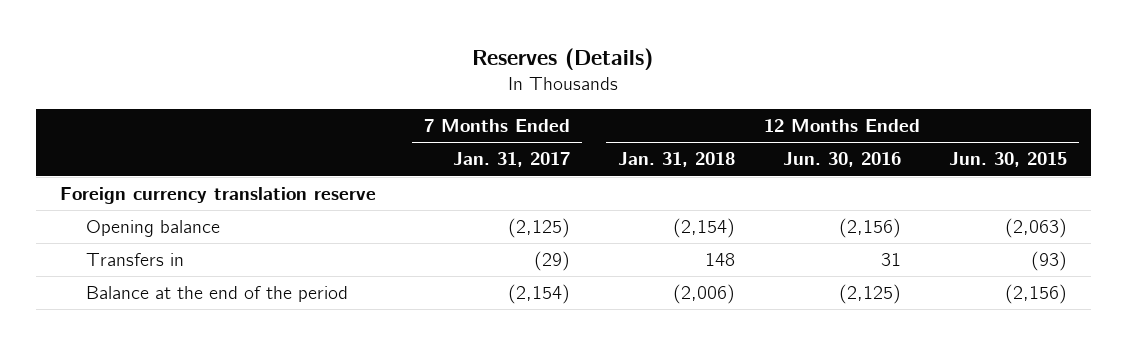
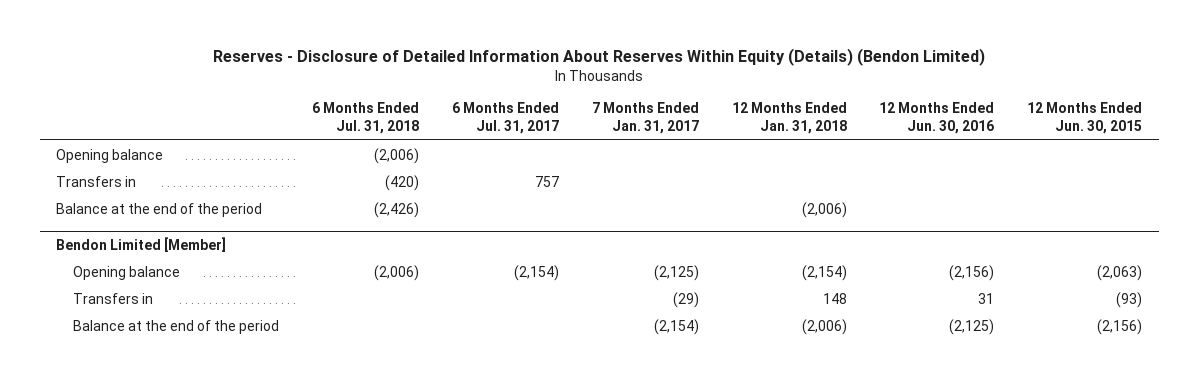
- Reserves (Details)
+ Reserves - Disclosure of Detailed Information About Reserves Within Equity (Details) (Bendon Limited)
- | 7 Months Ended Jan. 31, 2017 | 12 Months Ended Jan. 31, 2018 | 12 Months Ended Jun. 30, 2016 | 12 Months Ended Jun. 30, 2015
+ | 6 Months Ended Jul. 31, 2018 | 6 Months Ended Jul. 31, 2017 | 7 Months Ended Jan. 31, 2017 | 12 Months Ended Jan. 31, 2018 | 12 Months Ended Jun. 30, 2016 | 12 Months Ended Jun. 30, 2015
- Foreign currency translation reserve
+ Opening balance | (2,006) | | | | |
+ Transfers in | (420) | 757 | | | |
+ Balance at the end of the period | (2,426) | | | (2,006) | |
+ Bendon Limited [Member]

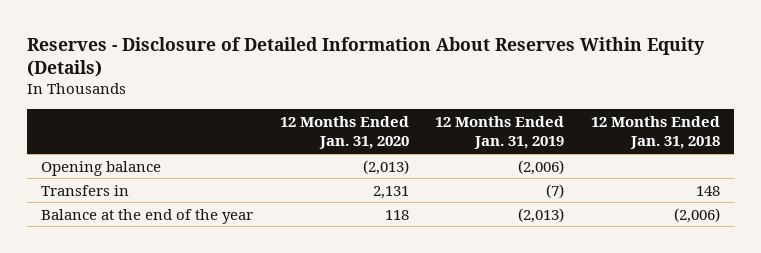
- Reserves - Disclosure of Detailed Information About Reserves Within Equity (Details) (Bendon Limited)
+ Reserves - Disclosure of Detailed Information About Reserves Within Equity (Details)
- | 6 Months Ended Jul. 31, 2018 | 6 Months Ended Jul. 31, 2017 | 7 Months Ended Jan. 31, 2017 | 12 Months Ended Jan. 31, 2018 | 12 Months Ended Jun. 30, 2016 | 12 Months Ended Jun. 30, 2015
+ | 12 Months Ended Jan. 31, 2020 | 12 Months Ended Jan. 31, 2019 | 12 Months Ended Jan. 31, 2018
- Transfers in | (420) | 757 | | | |
- Balance at the end of the period | (2,426) | | | (2,006) | |
- Bendon Limited [Member]
- Opening balance | (2,006) | (2,154) | (2,125) | (2,154) | (2,156) | (2,063)
- Balance at the end of the period | | | (2,154) | (2,006) | (2,125) | (2,156)
+ Balance at the end of the year | 118 | (2,013) | (2,006)

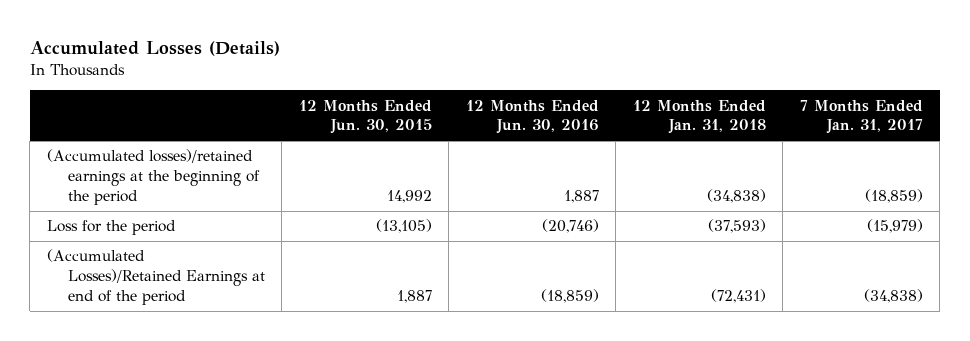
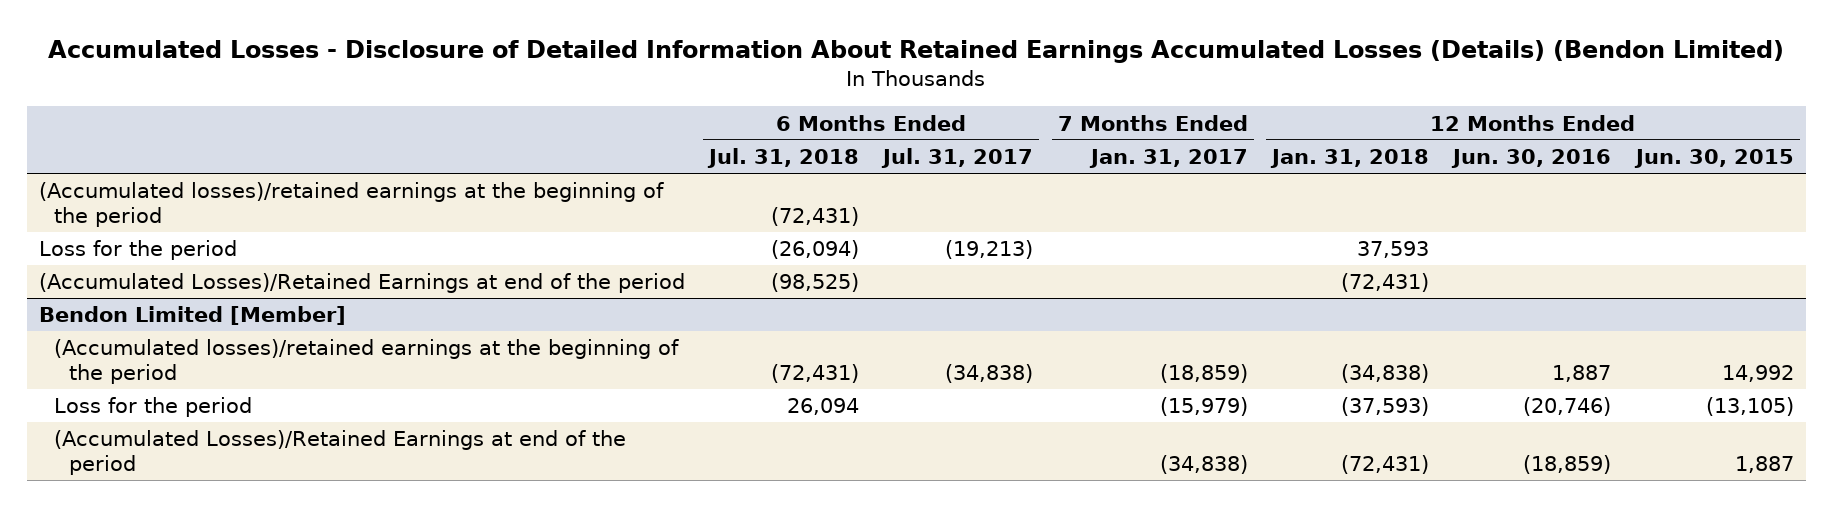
- Accumulated Losses (Details)
+ Accumulated Losses - Disclosure of Detailed Information About Retained Earnings Accumulated Losses (Details) (Bendon Limited)
- | 12 Months Ended Jun. 30, 2015 | 12 Months Ended Jun. 30, 2016 | 12 Months Ended Jan. 31, 2018 | 7 Months Ended Jan. 31, 2017
+ | 6 Months Ended Jul. 31, 2018 | 6 Months Ended Jul. 31, 2017 | 7 Months Ended Jan. 31, 2017 | 12 Months Ended Jan. 31, 2018 | 12 Months Ended Jun. 30, 2016 | 12 Months Ended Jun. 30, 2015
+ (Accumulated losses)/retained earnings at the beginning of the period | (72,431) | | | | |
+ Loss for the period | (26,094) | (19,213) | | 37,593 | |
+ (Accumulated Losses)/Retained Earnings at end of the period | (98,525) | | | (72,431) | |
+ Bendon Limited [Member]

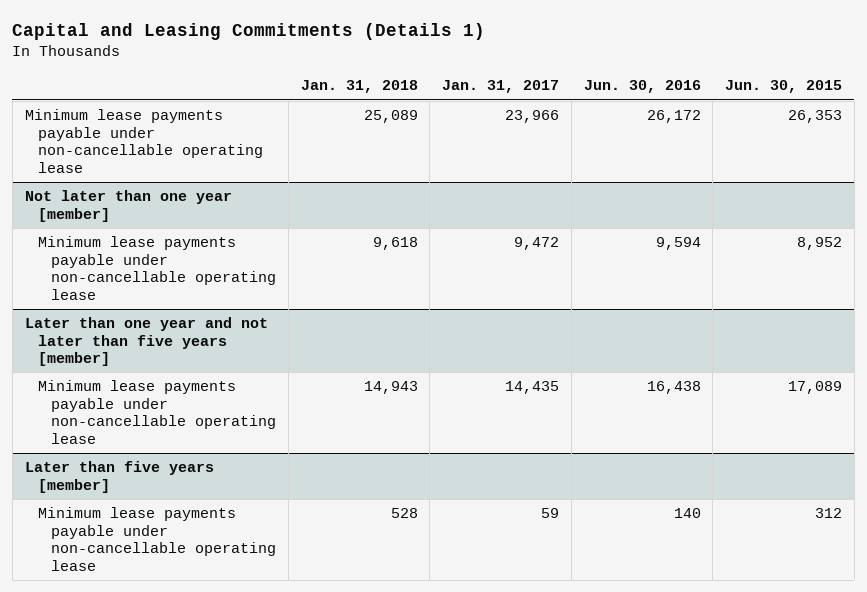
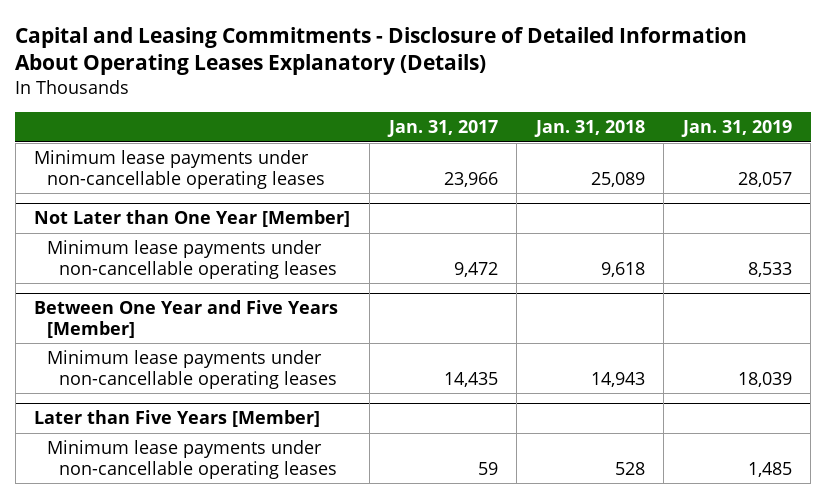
- Capital and Leasing Commitments (Details 1)
+ Capital and Leasing Commitments - Disclosure of Detailed Information About Operating Leases Explanatory (Details)
- | Jan. 31, 2018 | Jan. 31, 2017 | Jun. 30, 2016 | Jun. 30, 2015
+ | Jan. 31, 2017 | Jan. 31, 2018 | Jan. 31, 2019
- Minimum lease payments payable under non-cancellable operating lease | 25,089 | 23,966 | 26,172 | 26,353
- Not later than one year [member]
- Minimum lease payments payable under non-cancellable operating lease | 9,618 | 9,472 | 9,594 | 8,952
- Later than one year and not later than five years [member]
- Minimum lease payments payable under non-cancellable operating lease | 14,943 | 14,435 | 16,438 | 17,089
- Later than five years [member]
- Minimum lease payments payable under non-cancellable operating lease | 528 | 59 | 140 | 312
+ Minimum lease payments under non-cancellable operating leases | 23,966 | 25,089 | 28,057
+ Not Later than One Year [Member]
+ Minimum lease payments under non-cancellable operating leases | 9,472 | 9,618 | 8,533
+ Between One Year and Five Years [Member]
+ Minimum lease payments under non-cancellable operating leases | 14,435 | 14,943 | 18,039
+ Later than Five Years [Member]
+ Minimum lease payments under non-cancellable operating leases | 59 | 528 | 1,485

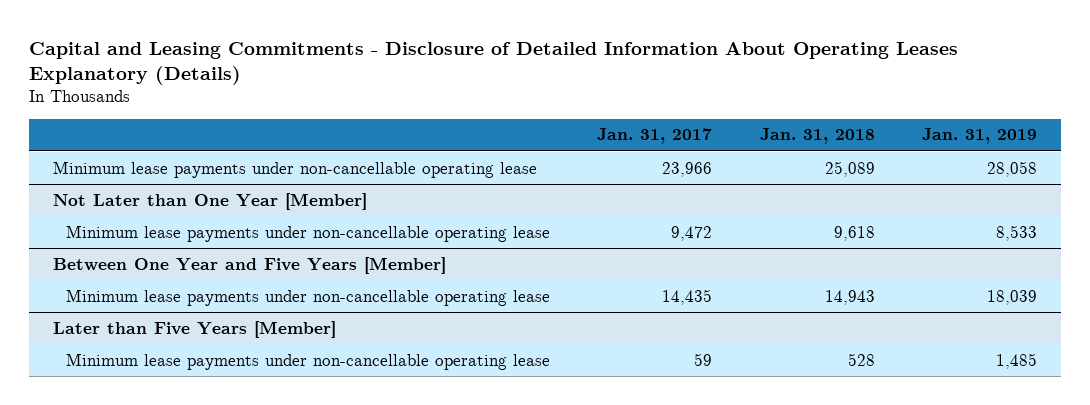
- Minimum lease payments under non-cancellable operating leases | 23,966 | 25,089 | 28,057
+ Minimum lease payments under non-cancellable operating lease | 23,966 | 25,089 | 28,058
@ Not Later than One Year [Member]
- Minimum lease payments under non-cancellable operating leases | 9,472 | 9,618 | 8,533
+ Minimum lease payments under non-cancellable operating lease | 9,472 | 9,618 | 8,533
@ Between One Year and Five Years [Member]
- Minimum lease payments under non-cancellable operating leases | 14,435 | 14,943 | 18,039
+ Minimum lease payments under non-cancellable operating lease | 14,435 | 14,943 | 18,039
@ Later than Five Years [Member]
- Minimum lease payments under non-cancellable operating leases | 59 | 528 | 1,485
+ Minimum lease payments under non-cancellable operating lease | 59 | 528 | 1,485

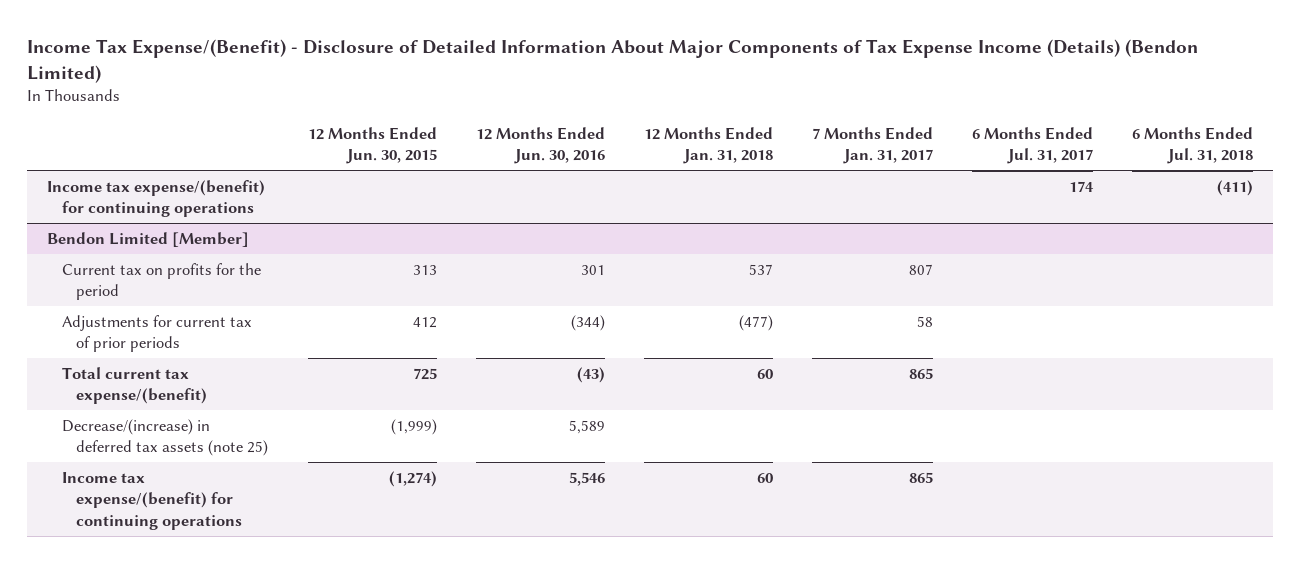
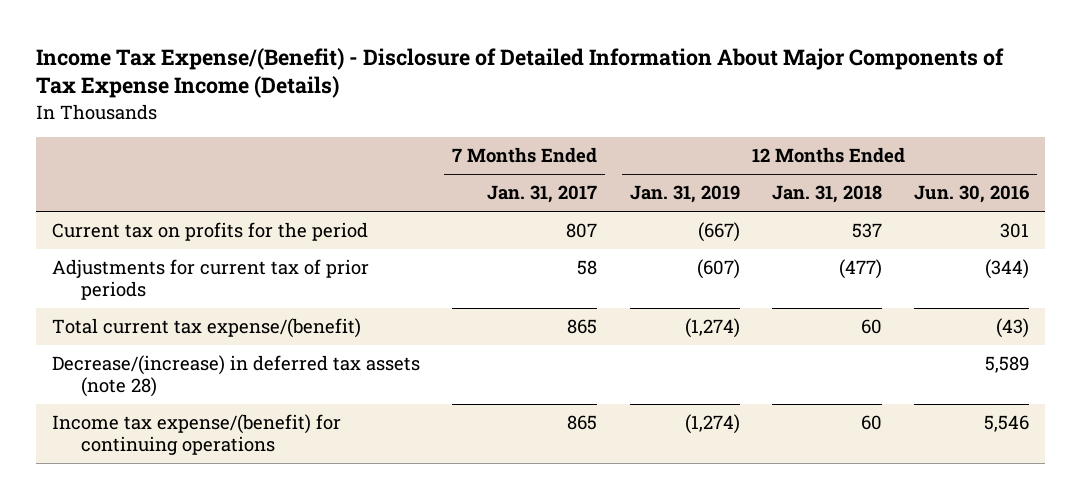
- Income Tax Expense/(Benefit) - Disclosure of Detailed Information About Major Components of Tax Expense Income (Details) (Bendon Limited)
+ Income Tax Expense/(Benefit) - Disclosure of Detailed Information About Major Components of Tax Expense Income (Details)
- | 12 Months Ended Jun. 30, 2015 | 12 Months Ended Jun. 30, 2016 | 12 Months Ended Jan. 31, 2018 | 7 Months Ended Jan. 31, 2017 | 6 Months Ended Jul. 31, 2017 | 6 Months Ended Jul. 31, 2018
+ | 7 Months Ended Jan. 31, 2017 | 12 Months Ended Jan. 31, 2019 | 12 Months Ended Jan. 31, 2018 | 12 Months Ended Jun. 30, 2016
- Income tax expense/(benefit) for continuing operations | | | | | 174 | (411)
- Bendon Limited [Member]
- Decrease/(increase) in deferred tax assets (note 25) | (1,999) | 5,589 | | | |
+ Decrease/(increase) in deferred tax assets (note 28) | | | | 5,589

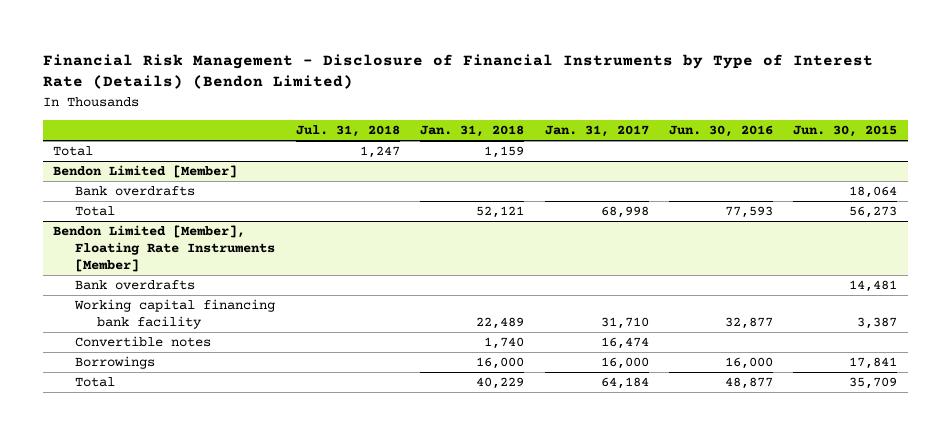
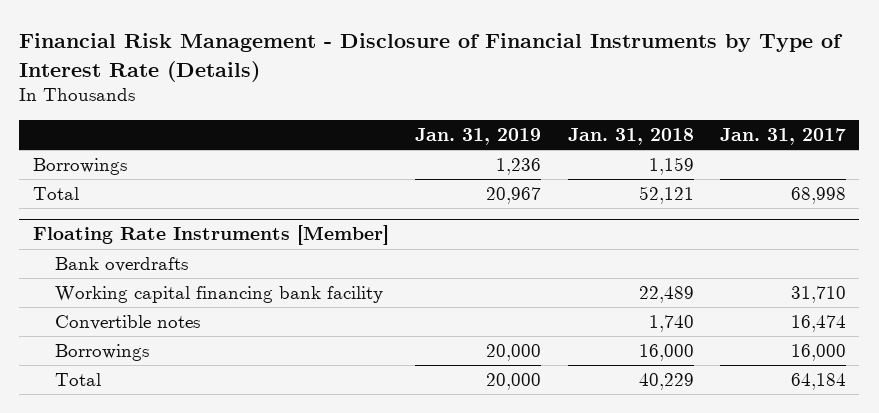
- Financial Risk Management - Disclosure of Financial Instruments by Type of Interest Rate (Details) (Bendon Limited)
+ Financial Risk Management - Disclosure of Financial Instruments by Type of Interest Rate (Details)
- | Jul. 31, 2018 | Jan. 31, 2018 | Jan. 31, 2017 | Jun. 30, 2016 | Jun. 30, 2015
+ | Jan. 31, 2019 | Jan. 31, 2018 | Jan. 31, 2017
- Total | 1,247 | 1,159 | | |
- Bendon Limited [Member]
- Bank overdrafts | | | | | 18,064
+ Borrowings | 1,236 | 1,159 |
- Bendon Limited [Member], Floating Rate Instruments [Member]
+ Floating Rate Instruments [Member]

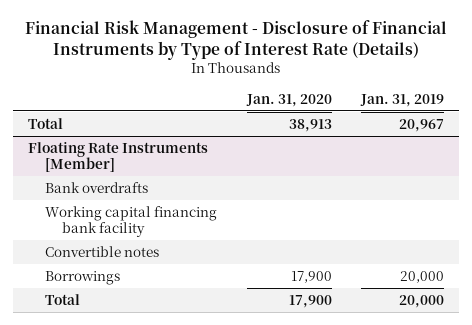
- | Jan. 31, 2019 | Jan. 31, 2018 | Jan. 31, 2017
+ | Jan. 31, 2020 | Jan. 31, 2019
- Borrowings | 1,236 | 1,159 |

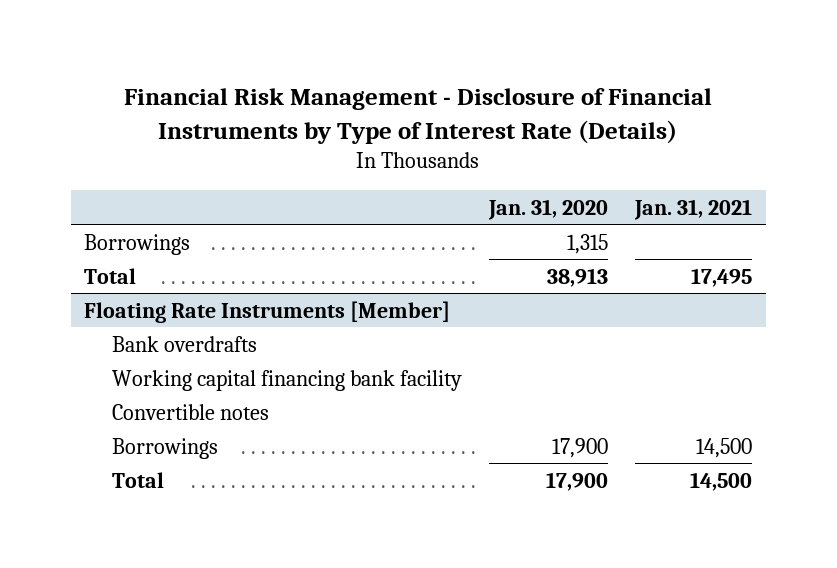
- | Jan. 31, 2020 | Jan. 31, 2019
+ | Jan. 31, 2020 | Jan. 31, 2021
+ Borrowings | 1,315 |

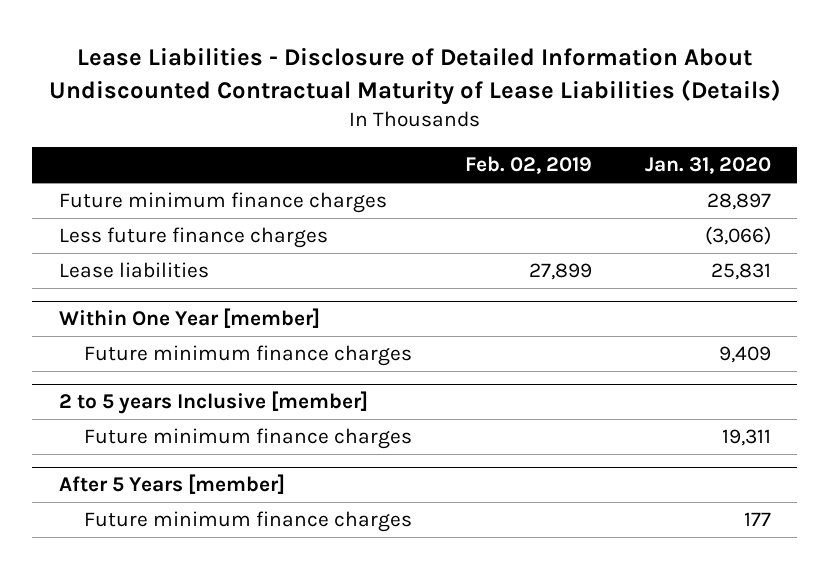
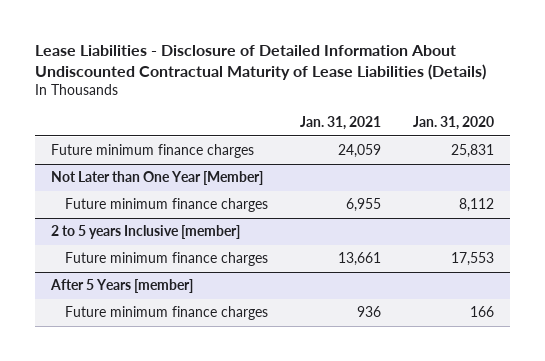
- | Feb. 02, 2019 | Jan. 31, 2020
+ | Jan. 31, 2021 | Jan. 31, 2020
- Future minimum finance charges | | 28,897
- Less future finance charges | | (3,066)
- Lease liabilities | 27,899 | 25,831
- Within One Year [member]
- Future minimum finance charges | | 9,409
+ Future minimum finance charges | 24,059 | 25,831
+ Not Later than One Year [Member]
+ Future minimum finance charges | 6,955 | 8,112
@ 2 to 5 years Inclusive [member]
- Future minimum finance charges | | 19,311
+ Future minimum finance charges | 13,661 | 17,553
@ After 5 Years [member]
- Future minimum finance charges | | 177
+ Future minimum finance charges | 936 | 166

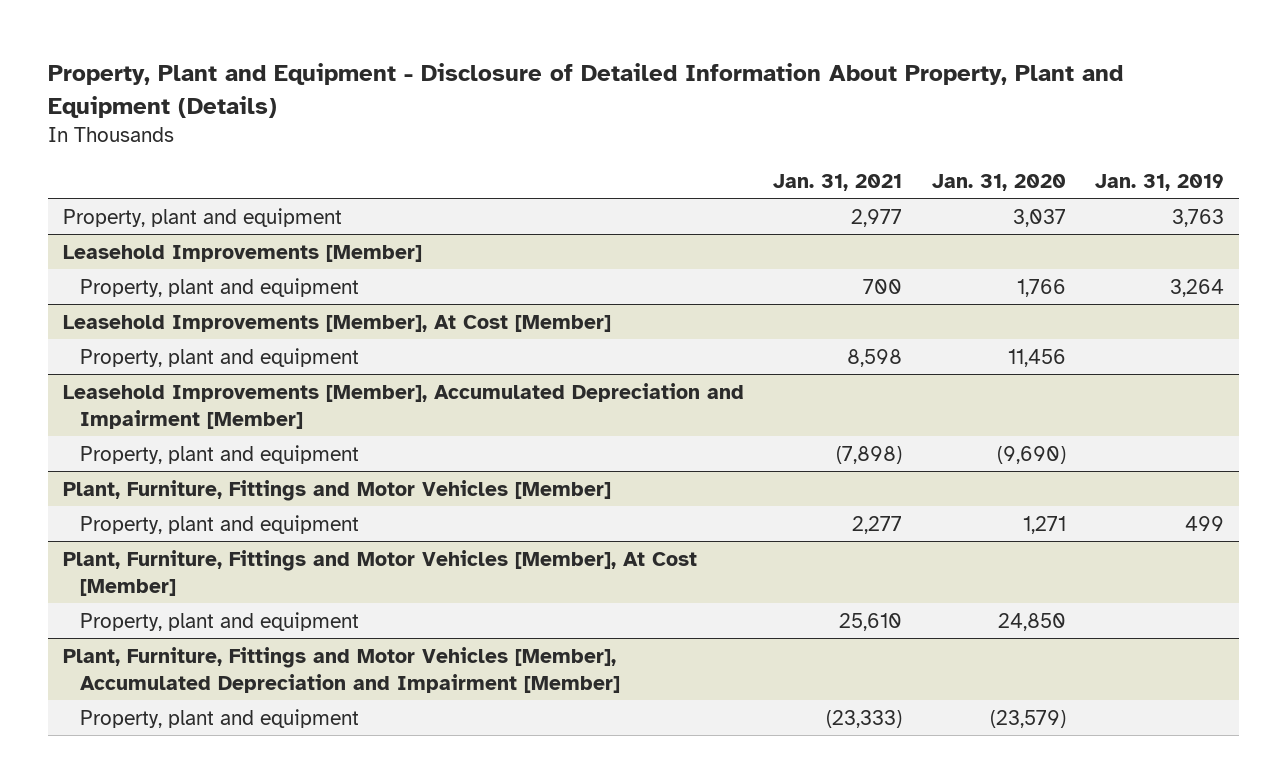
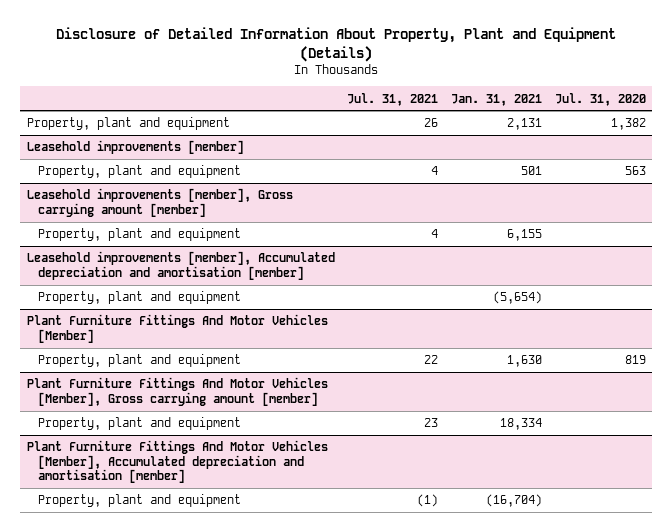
- Property, Plant and Equipment - Disclosure of Detailed Information About Property, Plant and Equipment (Details)
+ Disclosure of Detailed Information About Property, Plant and Equipment (Details)
- | Jan. 31, 2021 | Jan. 31, 2020 | Jan. 31, 2019
+ | Jul. 31, 2021 | Jan. 31, 2021 | Jul. 31, 2020
- Property, plant and equipment | 2,977 | 3,037 | 3,763
- Leasehold Improvements [Member]
- Property, plant and equipment | 700 | 1,766 | 3,264
- Leasehold Improvements [Member], At Cost [Member]
- Property, plant and equipment | 8,598 | 11,456 |
- Leasehold Improvements [Member], Accumulated Depreciation and Impairment [Member]
- Property, plant and equipment | (7,898) | (9,690) |
- Plant, Furniture, Fittings and Motor Vehicles [Member]
- Property, plant and equipment | 2,277 | 1,271 | 499
- Plant, Furniture, Fittings and Motor Vehicles [Member], At Cost [Member]
- Property, plant and equipment | 25,610 | 24,850 |
- Plant, Furniture, Fittings and Motor Vehicles [Member], Accumulated Depreciation and Impairment [Member]
- Property, plant and equipment | (23,333) | (23,579) |
+ Property, plant and equipment | 26 | 2,131 | 1,382
+ Leasehold improvements [member]
+ Property, plant and equipment | 4 | 501 | 563
+ Leasehold improvements [member], Gross carrying amount [member]
+ Property, plant and equipment | 4 | 6,155 |
+ Leasehold improvements [member], Accumulated depreciation and amortisation [member]
+ Property, plant and equipment | | (5,654) |
+ Plant Furniture Fittings And Motor Vehicles [Member]
+ Property, plant and equipment | 22 | 1,630 | 819
+ Plant Furniture Fittings And Motor Vehicles [Member], Gross carrying amount [member]
+ Property, plant and equipment | 23 | 18,334 |
+ Plant Furniture Fittings And Motor Vehicles [Member], Accumulated depreciation and amortisation [member]
+ Property, plant and equipment | (1) | (16,704) |

